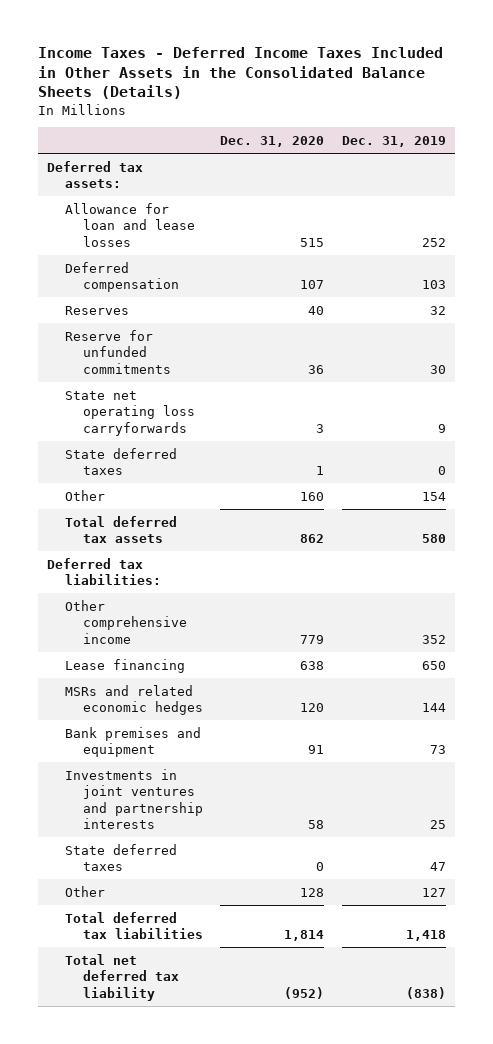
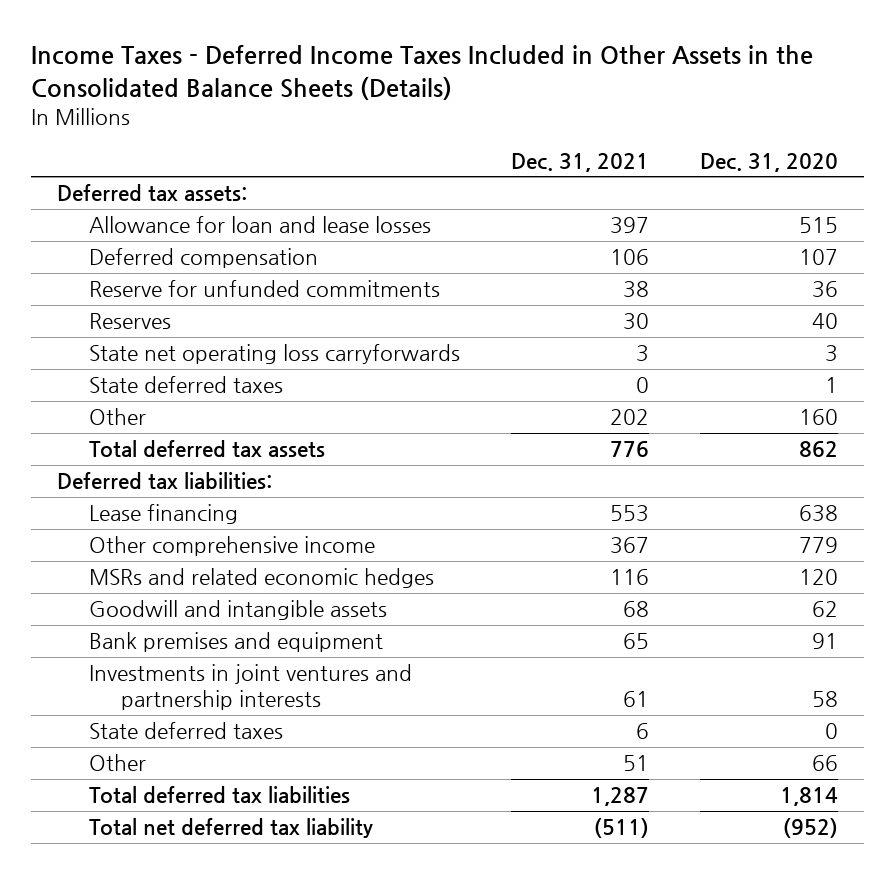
- | Dec. 31, 2020 | Dec. 31, 2019
+ | Dec. 31, 2021 | Dec. 31, 2020
moved down: Reserves | 30 | 40
moved down: Other comprehensive income | 367 | 779
+ Goodwill and intangible assets | 68 | 62
- Other | 128 | 127
+ Other | 51 | 66

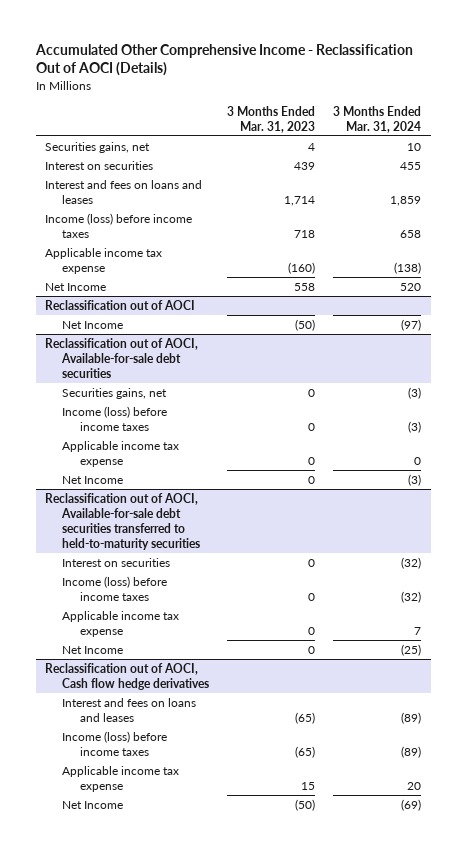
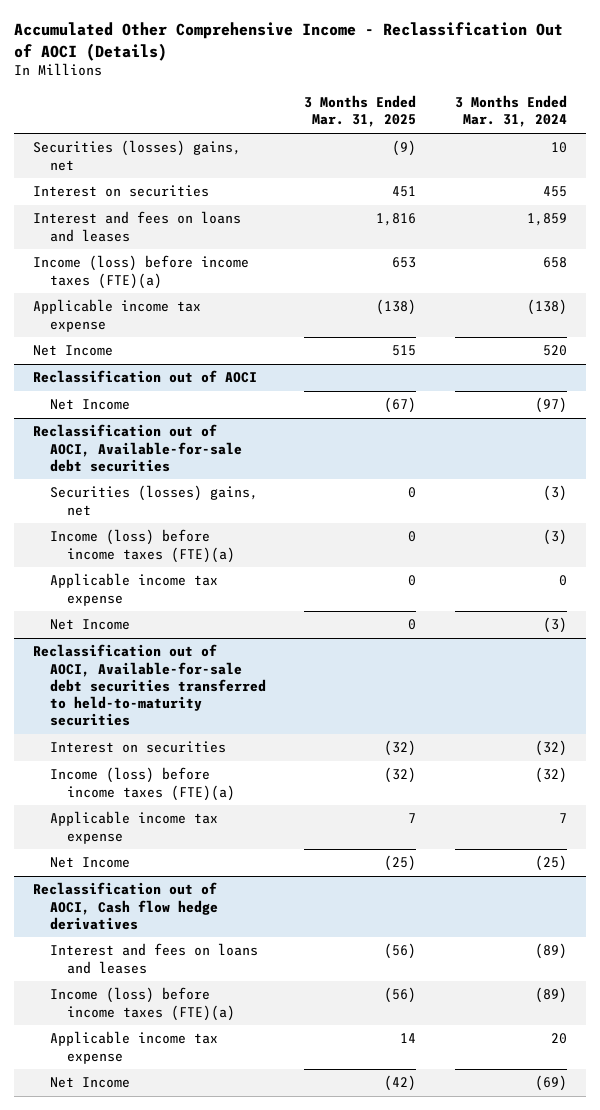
- | 3 Months Ended Mar. 31, 2023 | 3 Months Ended Mar. 31, 2024
+ | 3 Months Ended Mar. 31, 2025 | 3 Months Ended Mar. 31, 2024
- Securities gains, net | 4 | 10
+ Securities (losses) gains, net | (9) | 10
- Income (loss) before income taxes | 718 | 658
+ Income (loss) before income taxes (FTE)(a) | 653 | 658
@ Reclassification out of AOCI, Available-for-sale debt securities
- Securities gains, net | 0 | (3)
- Income (loss) before income taxes | 0 | (3)
+ Securities (losses) gains, net | 0 | (3)
+ Income (loss) before income taxes (FTE)(a) | 0 | (3)
@ Reclassification out of AOCI, Available-for-sale debt securities transferred to held-to-maturity securities
- Income (loss) before income taxes | 0 | (32)
+ Income (loss) before income taxes (FTE)(a) | (32) | (32)
@ Reclassification out of AOCI, Cash flow hedge derivatives
- Income (loss) before income taxes | (65) | (89)
+ Income (loss) before income taxes (FTE)(a) | (56) | (89)

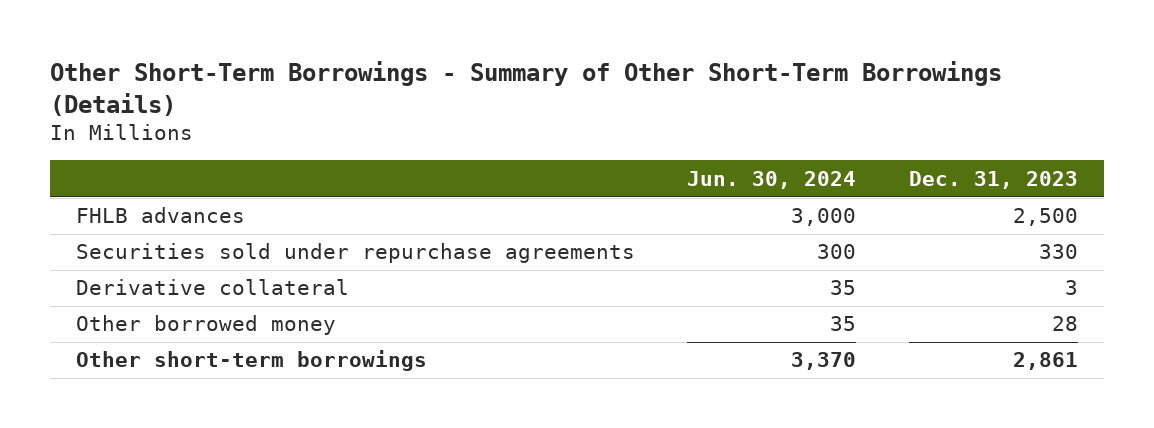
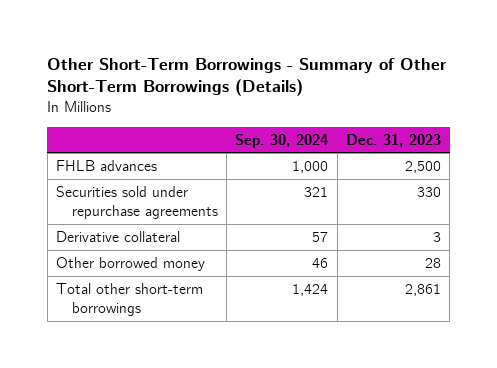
- | Jun. 30, 2024 | Dec. 31, 2023
+ | Sep. 30, 2024 | Dec. 31, 2023
- Other short-term borrowings | 3,370 | 2,861
+ Total other short-term borrowings | 1,424 | 2,861

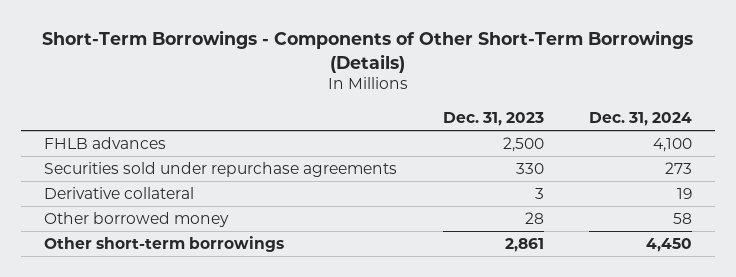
- Other Short-Term Borrowings - Summary of Other Short-Term Borrowings (Details)
+ Short-Term Borrowings - Components of Other Short-Term Borrowings (Details)
- | Sep. 30, 2024 | Dec. 31, 2023
+ | Dec. 31, 2023 | Dec. 31, 2024
- Total other short-term borrowings | 1,424 | 2,861
+ Other short-term borrowings | 2,861 | 4,450

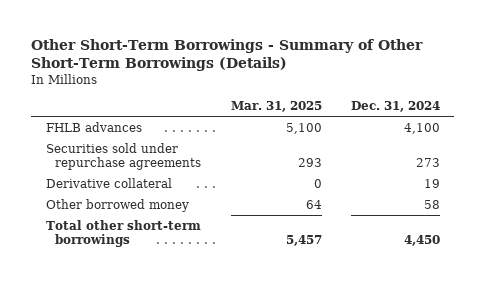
- Short-Term Borrowings - Components of Other Short-Term Borrowings (Details)
+ Other Short-Term Borrowings - Summary of Other Short-Term Borrowings (Details)
- | Dec. 31, 2023 | Dec. 31, 2024
+ | Mar. 31, 2025 | Dec. 31, 2024
- Other short-term borrowings | 2,861 | 4,450
+ Total other short-term borrowings | 5,457 | 4,450

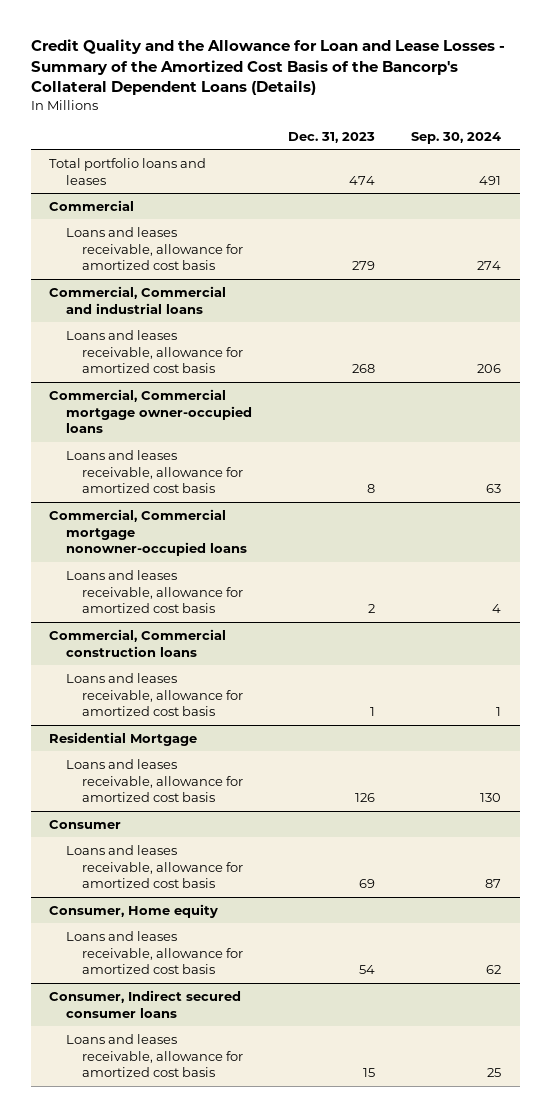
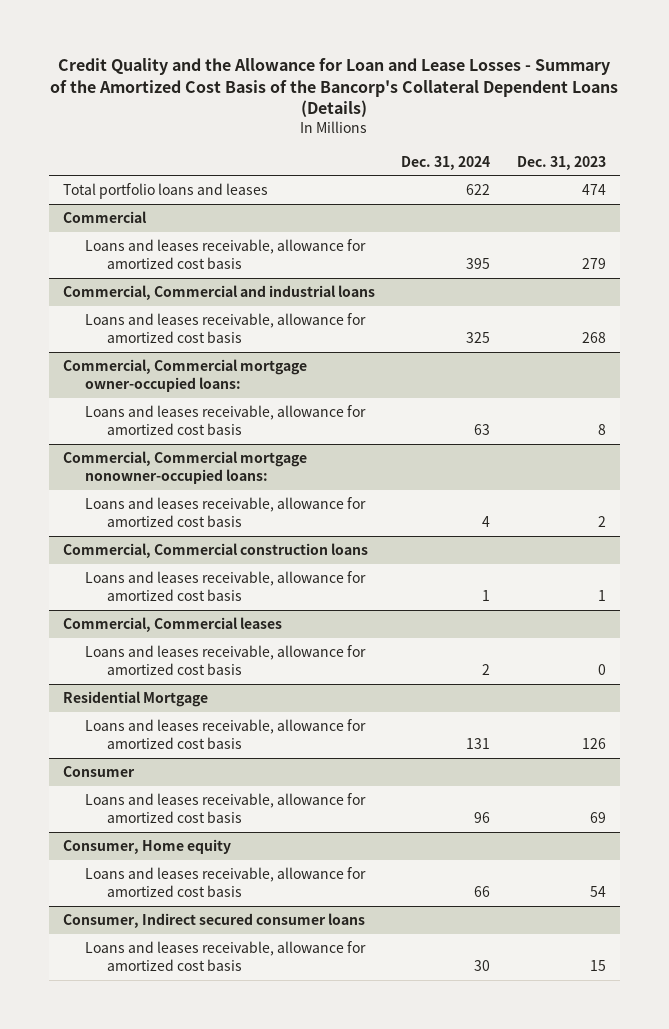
- | Dec. 31, 2023 | Sep. 30, 2024
+ | Dec. 31, 2024 | Dec. 31, 2023
- Commercial, Commercial mortgage owner-occupied loans
+ Commercial, Commercial mortgage owner-occupied loans:
- Commercial, Commercial mortgage nonowner-occupied loans
+ Commercial, Commercial mortgage nonowner-occupied loans:
+ Commercial, Commercial leases
+ Loans and leases receivable, allowance for amortized cost basis | 2 | 0

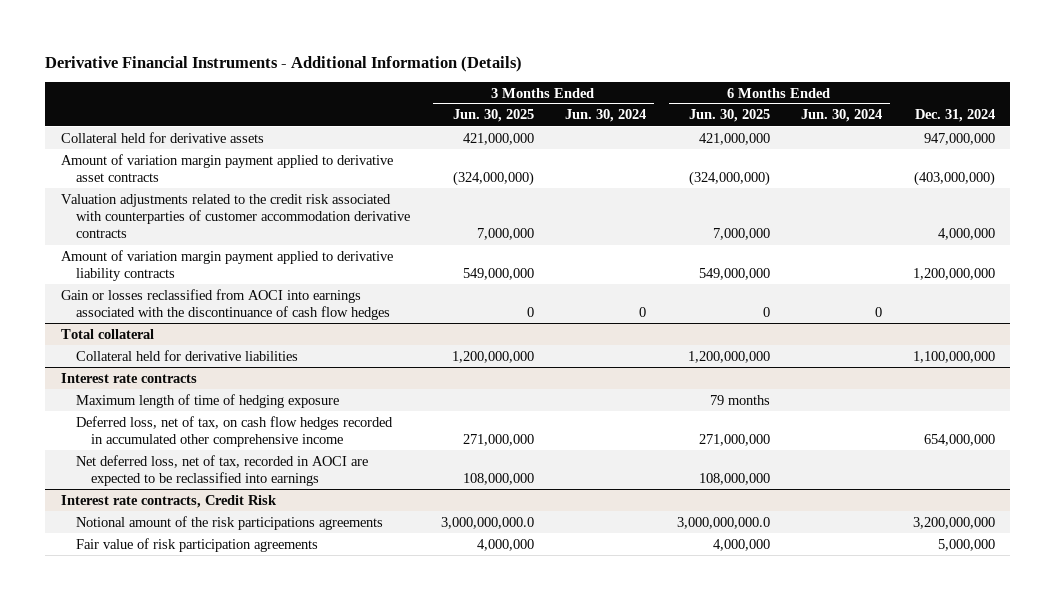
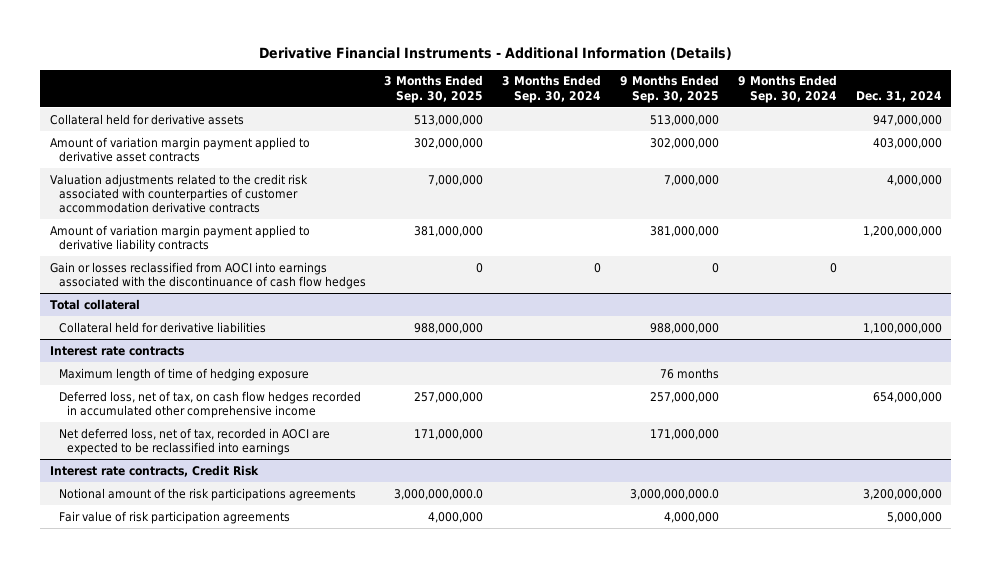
- | 3 Months Ended Jun. 30, 2025 | 3 Months Ended Jun. 30, 2024 | 6 Months Ended Jun. 30, 2025 | 6 Months Ended Jun. 30, 2024 | Dec. 31, 2024
+ | 3 Months Ended Sep. 30, 2025 | 3 Months Ended Sep. 30, 2024 | 9 Months Ended Sep. 30, 2025 | 9 Months Ended Sep. 30, 2024 | Dec. 31, 2024
- Amount of variation margin payment applied to derivative asset contracts | (324,000,000) | | (324,000,000) | | (403,000,000)
+ Amount of variation margin payment applied to derivative asset contracts | 302,000,000 | | 302,000,000 | | 403,000,000

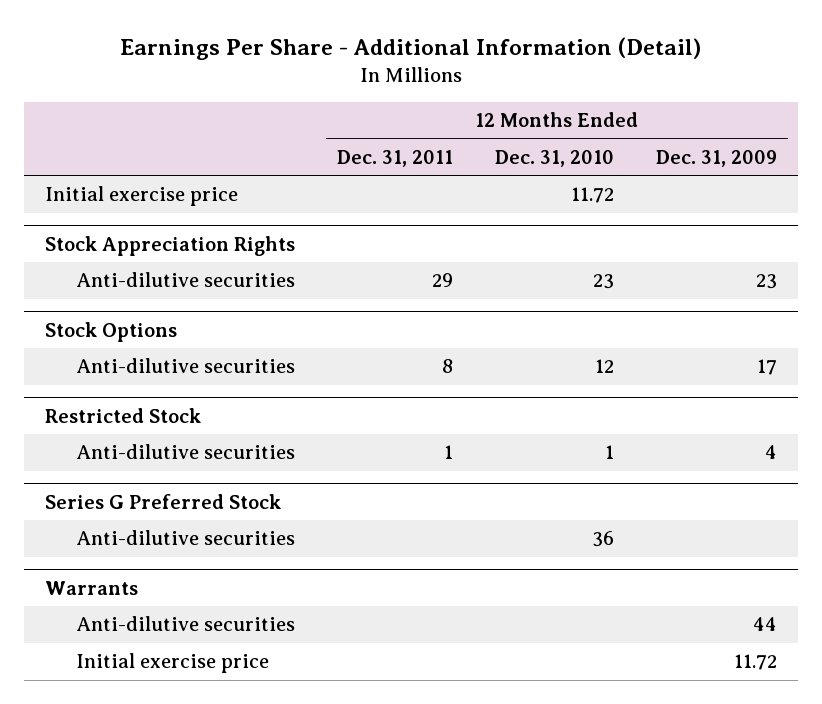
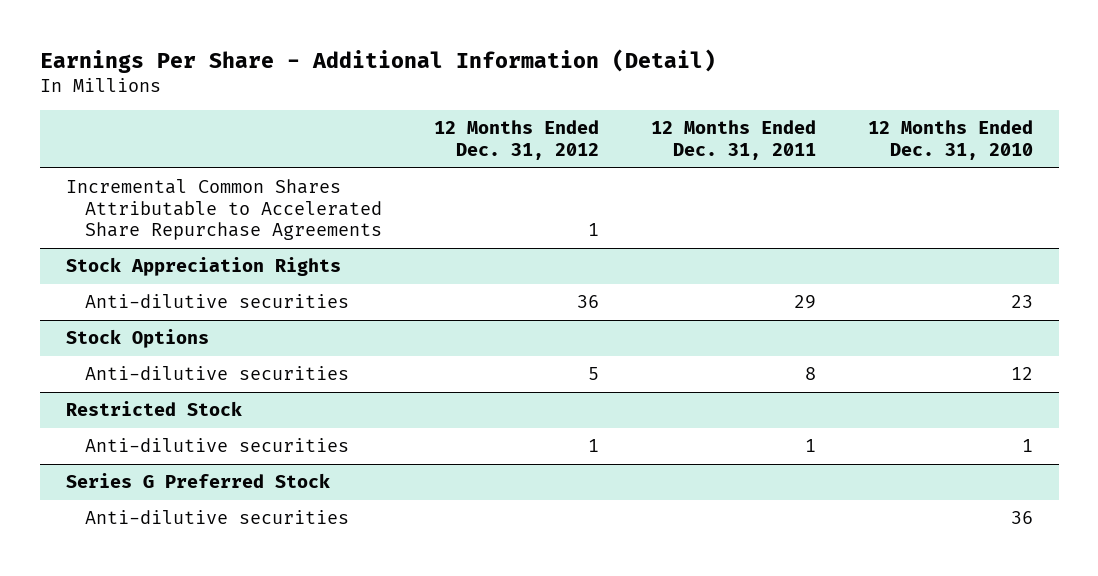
- | 12 Months Ended Dec. 31, 2011 | 12 Months Ended Dec. 31, 2010 | 12 Months Ended Dec. 31, 2009
+ | 12 Months Ended Dec. 31, 2012 | 12 Months Ended Dec. 31, 2011 | 12 Months Ended Dec. 31, 2010
- Initial exercise price | | 11.72 |
+ Incremental Common Shares Attributable to Accelerated Share Repurchase Agreements | 1 | |
- Warrants
- Anti-dilutive securities | | | 44
- Initial exercise price | | | 11.72

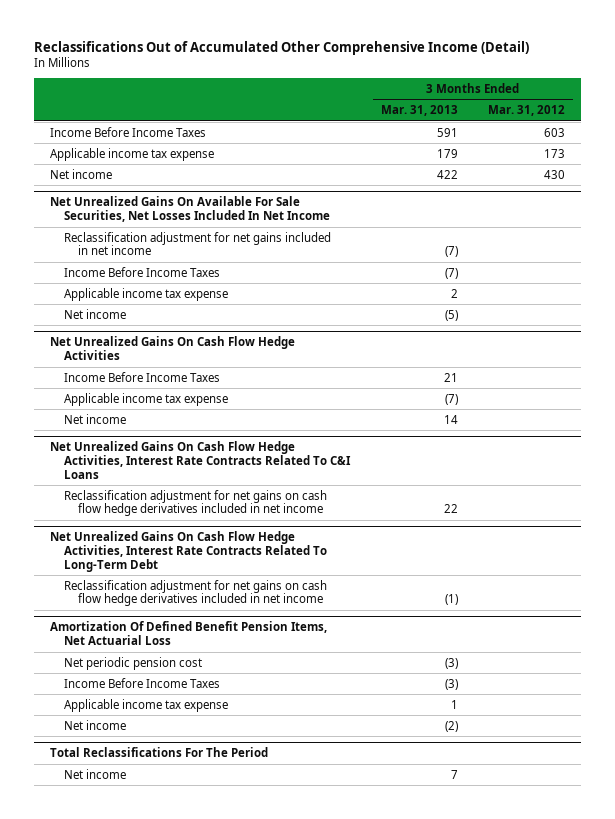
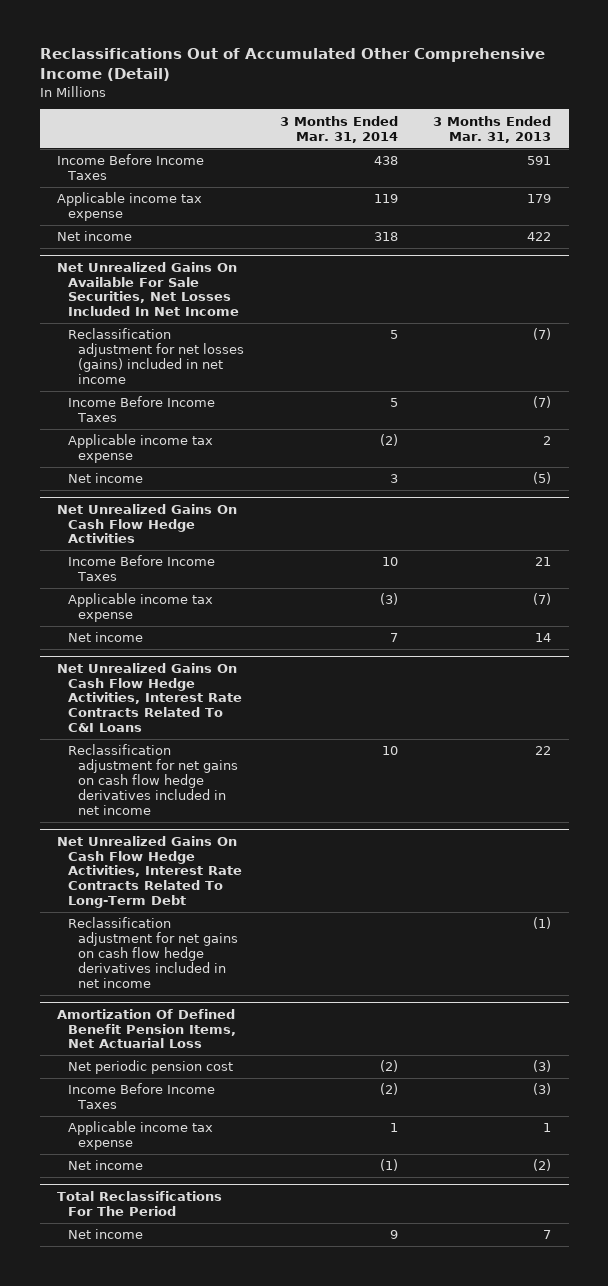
- | 3 Months Ended Mar. 31, 2013 | 3 Months Ended Mar. 31, 2012
+ | 3 Months Ended Mar. 31, 2014 | 3 Months Ended Mar. 31, 2013
@ Net Unrealized Gains On Available For Sale Securities, Net Losses Included In Net Income
- Reclassification adjustment for net gains included in net income | (7) |
+ Reclassification adjustment for net losses (gains) included in net income | 5 | (7)

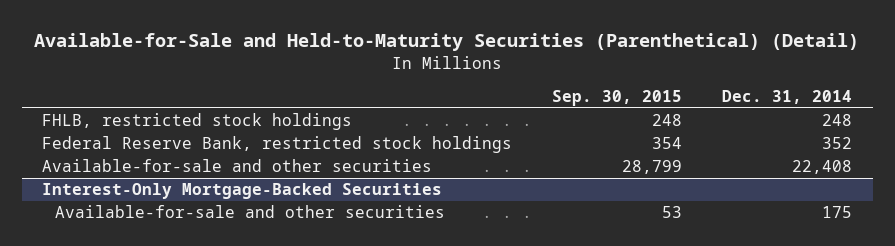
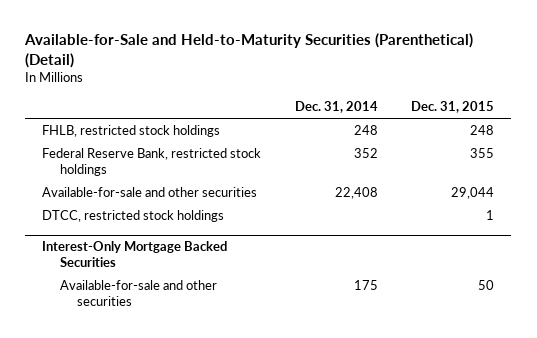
- | Sep. 30, 2015 | Dec. 31, 2014
+ | Dec. 31, 2014 | Dec. 31, 2015
- Interest-Only Mortgage-Backed Securities
+ DTCC, restricted stock holdings | | 1
+ Interest-Only Mortgage Backed Securities

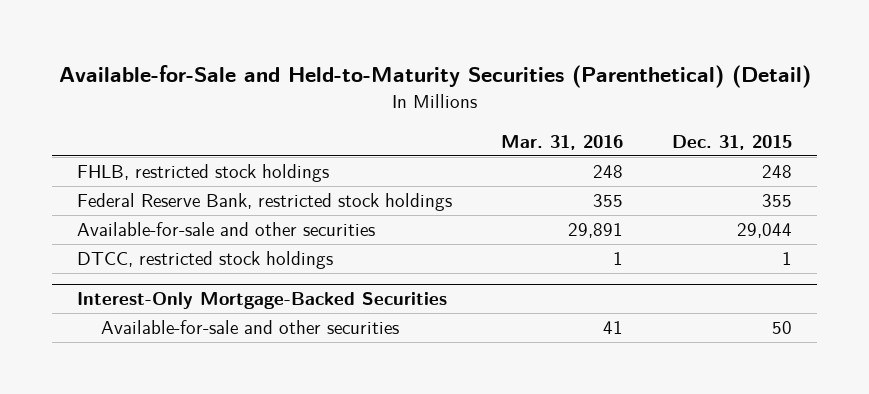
- | Dec. 31, 2014 | Dec. 31, 2015
+ | Mar. 31, 2016 | Dec. 31, 2015
- Interest-Only Mortgage Backed Securities
+ Interest-Only Mortgage-Backed Securities

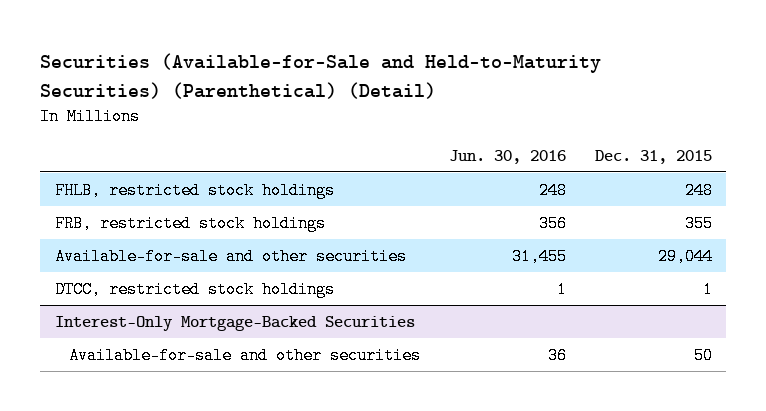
- Available-for-Sale and Held-to-Maturity Securities (Parenthetical) (Detail)
+ Securities (Available-for-Sale and Held-to-Maturity Securities) (Parenthetical) (Detail)
- | Mar. 31, 2016 | Dec. 31, 2015
+ | Jun. 30, 2016 | Dec. 31, 2015
- Federal Reserve Bank, restricted stock holdings | 355 | 355
+ FRB, restricted stock holdings | 356 | 355

